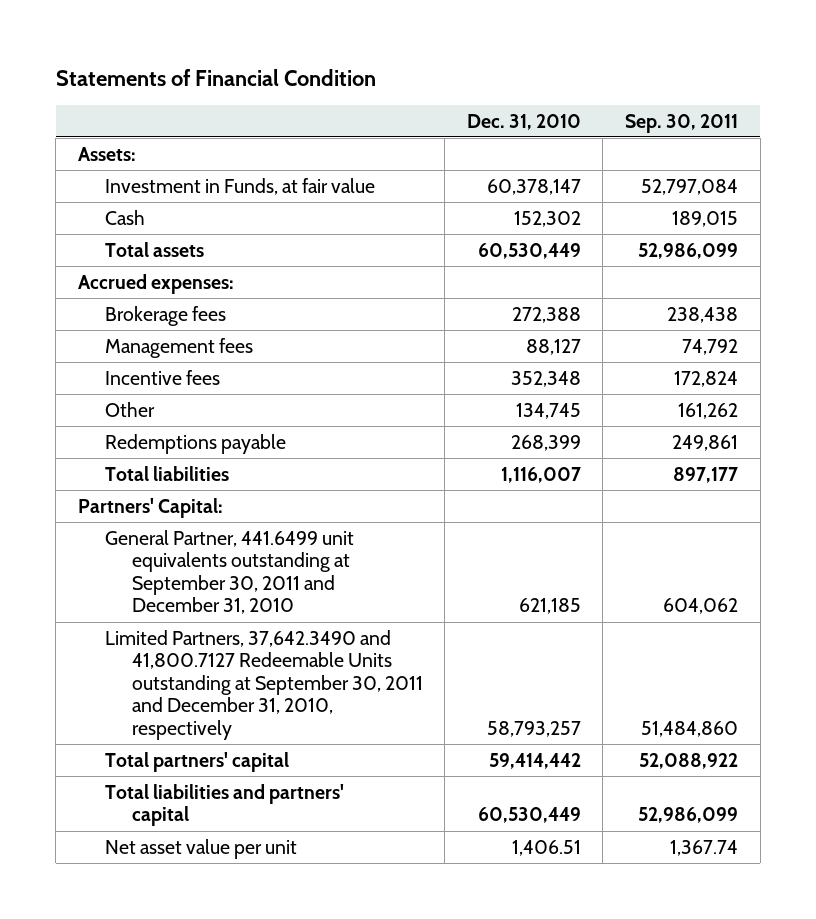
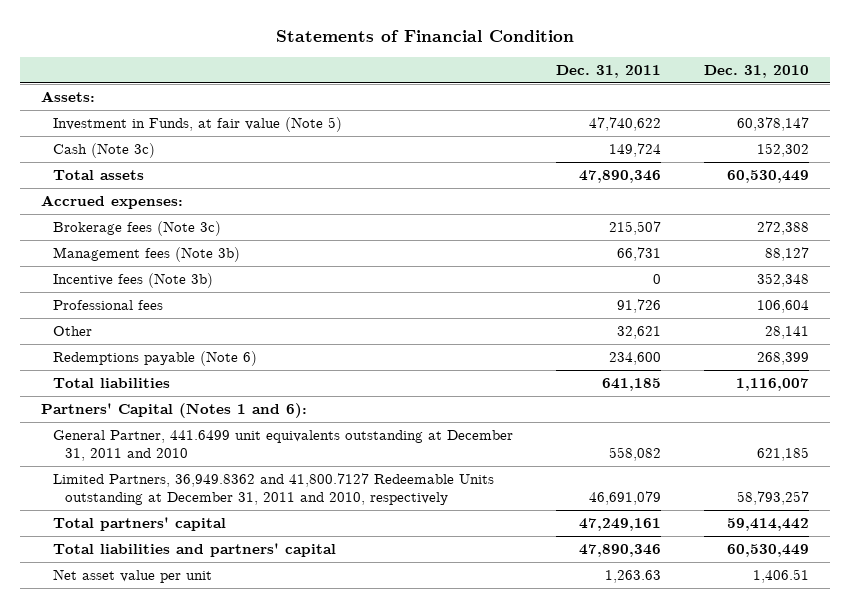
- | Dec. 31, 2010 | Sep. 30, 2011
+ | Dec. 31, 2011 | Dec. 31, 2010
- Investment in Funds, at fair value | 60,378,147 | 52,797,084
- Cash | 152,302 | 189,015
+ Investment in Funds, at fair value (Note 5) | 47,740,622 | 60,378,147
+ Cash (Note 3c) | 149,724 | 152,302
- Brokerage fees | 272,388 | 238,438
- Management fees | 88,127 | 74,792
- Incentive fees | 352,348 | 172,824
- Other | 134,745 | 161,262
- Redemptions payable | 268,399 | 249,861
+ Brokerage fees (Note 3c) | 215,507 | 272,388
+ Management fees (Note 3b) | 66,731 | 88,127
+ Incentive fees (Note 3b) | 0 | 352,348
+ Professional fees | 91,726 | 106,604
+ Other | 32,621 | 28,141
+ Redemptions payable (Note 6) | 234,600 | 268,399
- Partners' Capital:
- General Partner, 441.6499 unit equivalents outstanding at September 30, 2011 and December 31, 2010 | 621,185 | 604,062
- Limited Partners, 37,642.3490 and 41,800.7127 Redeemable Units outstanding at September 30, 2011 and December 31, 2010, respectively | 58,793,257 | 51,484,860
+ Partners' Capital (Notes 1 and 6):
+ General Partner, 441.6499 unit equivalents outstanding at December 31, 2011 and 2010 | 558,082 | 621,185
+ Limited Partners, 36,949.8362 and 41,800.7127 Redeemable Units outstanding at December 31, 2011 and 2010, respectively | 46,691,079 | 58,793,257

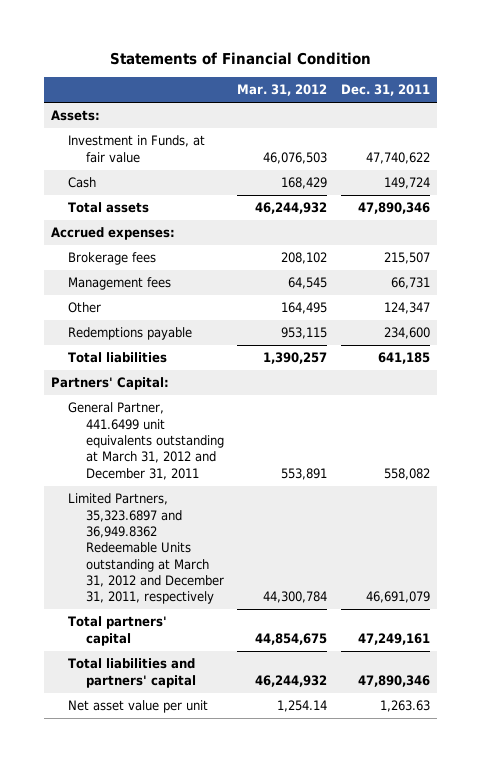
- | Dec. 31, 2011 | Dec. 31, 2010
+ | Mar. 31, 2012 | Dec. 31, 2011
- Investment in Funds, at fair value (Note 5) | 47,740,622 | 60,378,147
- Cash (Note 3c) | 149,724 | 152,302
+ Investment in Funds, at fair value | 46,076,503 | 47,740,622
+ Cash | 168,429 | 149,724
- Brokerage fees (Note 3c) | 215,507 | 272,388
- Management fees (Note 3b) | 66,731 | 88,127
- Incentive fees (Note 3b) | 0 | 352,348
- Professional fees | 91,726 | 106,604
- Other | 32,621 | 28,141
- Redemptions payable (Note 6) | 234,600 | 268,399
+ Brokerage fees | 208,102 | 215,507
+ Management fees | 64,545 | 66,731
+ Other | 164,495 | 124,347
+ Redemptions payable | 953,115 | 234,600
- Partners' Capital (Notes 1 and 6):
- General Partner, 441.6499 unit equivalents outstanding at December 31, 2011 and 2010 | 558,082 | 621,185
- Limited Partners, 36,949.8362 and 41,800.7127 Redeemable Units outstanding at December 31, 2011 and 2010, respectively | 46,691,079 | 58,793,257
+ Partners' Capital:
+ General Partner, 441.6499 unit equivalents outstanding at March 31, 2012 and December 31, 2011 | 553,891 | 558,082
+ Limited Partners, 35,323.6897 and 36,949.8362 Redeemable Units outstanding at March 31, 2012 and December 31, 2011, respectively | 44,300,784 | 46,691,079

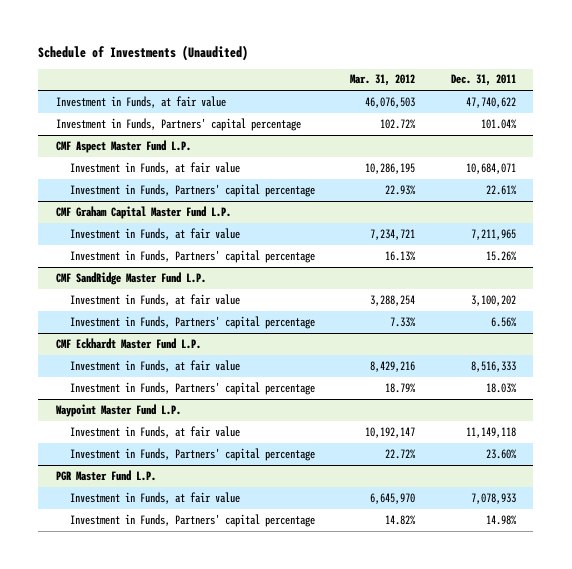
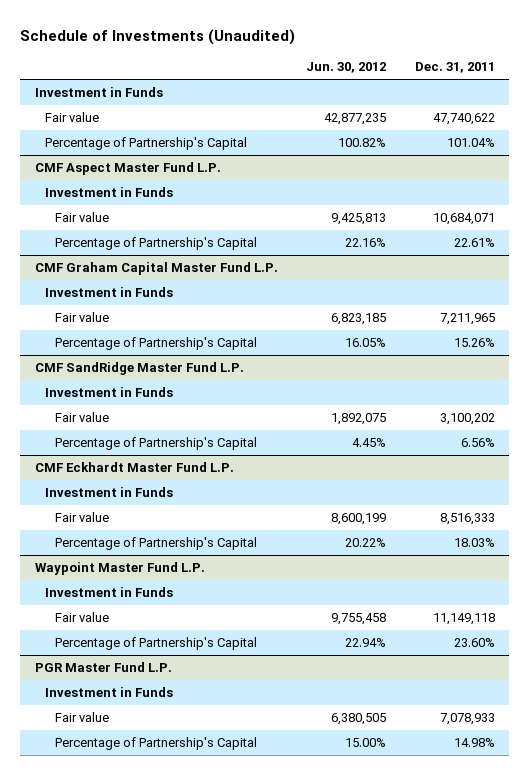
- | Mar. 31, 2012 | Dec. 31, 2011
+ | Jun. 30, 2012 | Dec. 31, 2011
- Investment in Funds, at fair value | 46,076,503 | 47,740,622
- Investment in Funds, Partners' capital percentage | 102.72% | 101.04%
+ Investment in Funds
+ Fair value | 42,877,235 | 47,740,622
+ Percentage of Partnership's Capital | 100.82% | 101.04%
@ CMF Aspect Master Fund L.P.
- Investment in Funds, at fair value | 10,286,195 | 10,684,071
- Investment in Funds, Partners' capital percentage | 22.93% | 22.61%
+ Investment in Funds
+ Fair value | 9,425,813 | 10,684,071
+ Percentage of Partnership's Capital | 22.16% | 22.61%
@ CMF Graham Capital Master Fund L.P.
- Investment in Funds, at fair value | 7,234,721 | 7,211,965
- Investment in Funds, Partners' capital percentage | 16.13% | 15.26%
+ Investment in Funds
+ Fair value | 6,823,185 | 7,211,965
+ Percentage of Partnership's Capital | 16.05% | 15.26%
@ CMF SandRidge Master Fund L.P.
- Investment in Funds, at fair value | 3,288,254 | 3,100,202
- Investment in Funds, Partners' capital percentage | 7.33% | 6.56%
+ Investment in Funds
+ Fair value | 1,892,075 | 3,100,202
+ Percentage of Partnership's Capital | 4.45% | 6.56%
@ CMF Eckhardt Master Fund L.P.
- Investment in Funds, at fair value | 8,429,216 | 8,516,333
- Investment in Funds, Partners' capital percentage | 18.79% | 18.03%
+ Investment in Funds
+ Fair value | 8,600,199 | 8,516,333
+ Percentage of Partnership's Capital | 20.22% | 18.03%
@ Waypoint Master Fund L.P.
- Investment in Funds, at fair value | 10,192,147 | 11,149,118
- Investment in Funds, Partners' capital percentage | 22.72% | 23.60%
+ Investment in Funds
+ Fair value | 9,755,458 | 11,149,118
+ Percentage of Partnership's Capital | 22.94% | 23.60%
@ PGR Master Fund L.P.
- Investment in Funds, at fair value | 6,645,970 | 7,078,933
- Investment in Funds, Partners' capital percentage | 14.82% | 14.98%
+ Investment in Funds
+ Fair value | 6,380,505 | 7,078,933
+ Percentage of Partnership's Capital | 15.00% | 14.98%

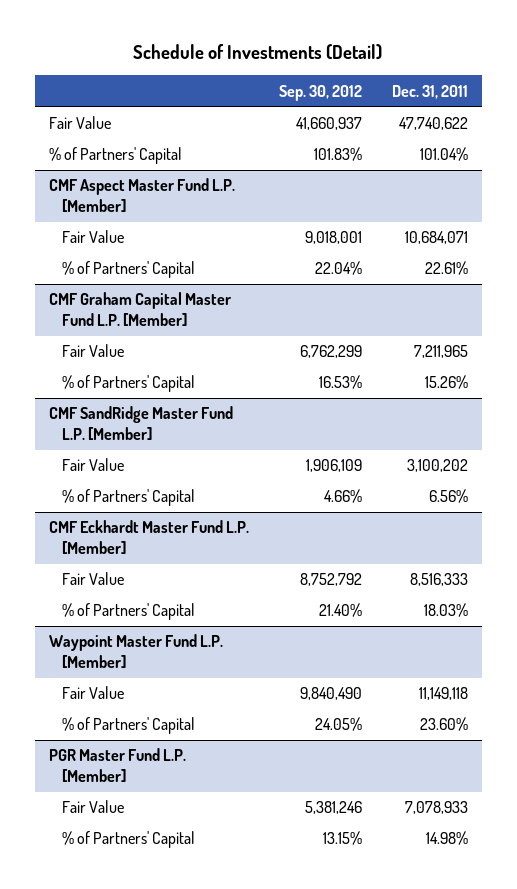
- Schedule of Investments (Unaudited)
+ Schedule of Investments (Detail)
- | Jun. 30, 2012 | Dec. 31, 2011
+ | Sep. 30, 2012 | Dec. 31, 2011
- Investment in Funds
- Fair value | 42,877,235 | 47,740,622
- Percentage of Partnership's Capital | 100.82% | 101.04%
- CMF Aspect Master Fund L.P.
- Investment in Funds
- Fair value | 9,425,813 | 10,684,071
- Percentage of Partnership's Capital | 22.16% | 22.61%
- CMF Graham Capital Master Fund L.P.
- Investment in Funds
- Fair value | 6,823,185 | 7,211,965
- Percentage of Partnership's Capital | 16.05% | 15.26%
- CMF SandRidge Master Fund L.P.
- Investment in Funds
- Fair value | 1,892,075 | 3,100,202
- Percentage of Partnership's Capital | 4.45% | 6.56%
- CMF Eckhardt Master Fund L.P.
- Investment in Funds
- Fair value | 8,600,199 | 8,516,333
- Percentage of Partnership's Capital | 20.22% | 18.03%
- Waypoint Master Fund L.P.
- Investment in Funds
- Fair value | 9,755,458 | 11,149,118
- Percentage of Partnership's Capital | 22.94% | 23.60%
- PGR Master Fund L.P.
- Investment in Funds
- Fair value | 6,380,505 | 7,078,933
- Percentage of Partnership's Capital | 15.00% | 14.98%
+ Fair Value | 41,660,937 | 47,740,622
+ % of Partners' Capital | 101.83% | 101.04%
+ CMF Aspect Master Fund L.P. [Member]
+ Fair Value | 9,018,001 | 10,684,071
+ % of Partners' Capital | 22.04% | 22.61%
+ CMF Graham Capital Master Fund L.P. [Member]
+ Fair Value | 6,762,299 | 7,211,965
+ % of Partners' Capital | 16.53% | 15.26%
+ CMF SandRidge Master Fund L.P. [Member]
+ Fair Value | 1,906,109 | 3,100,202
+ % of Partners' Capital | 4.66% | 6.56%
+ CMF Eckhardt Master Fund L.P. [Member]
+ Fair Value | 8,752,792 | 8,516,333
+ % of Partners' Capital | 21.40% | 18.03%
+ Waypoint Master Fund L.P. [Member]
+ Fair Value | 9,840,490 | 11,149,118
+ % of Partners' Capital | 24.05% | 23.60%
+ PGR Master Fund L.P. [Member]
+ Fair Value | 5,381,246 | 7,078,933
+ % of Partners' Capital | 13.15% | 14.98%

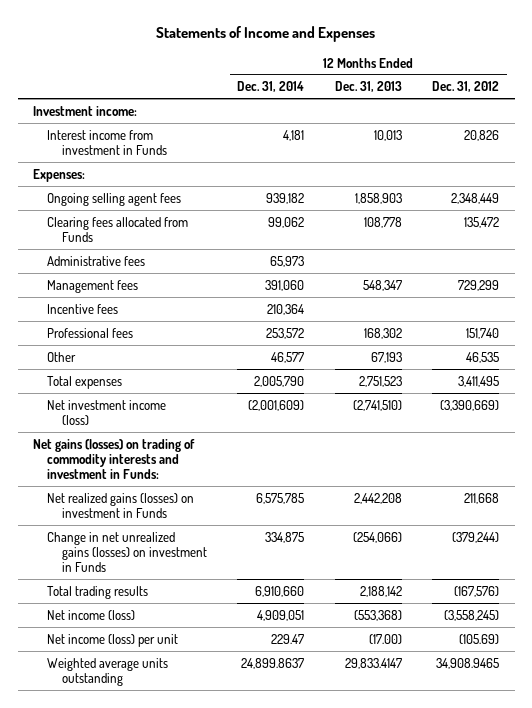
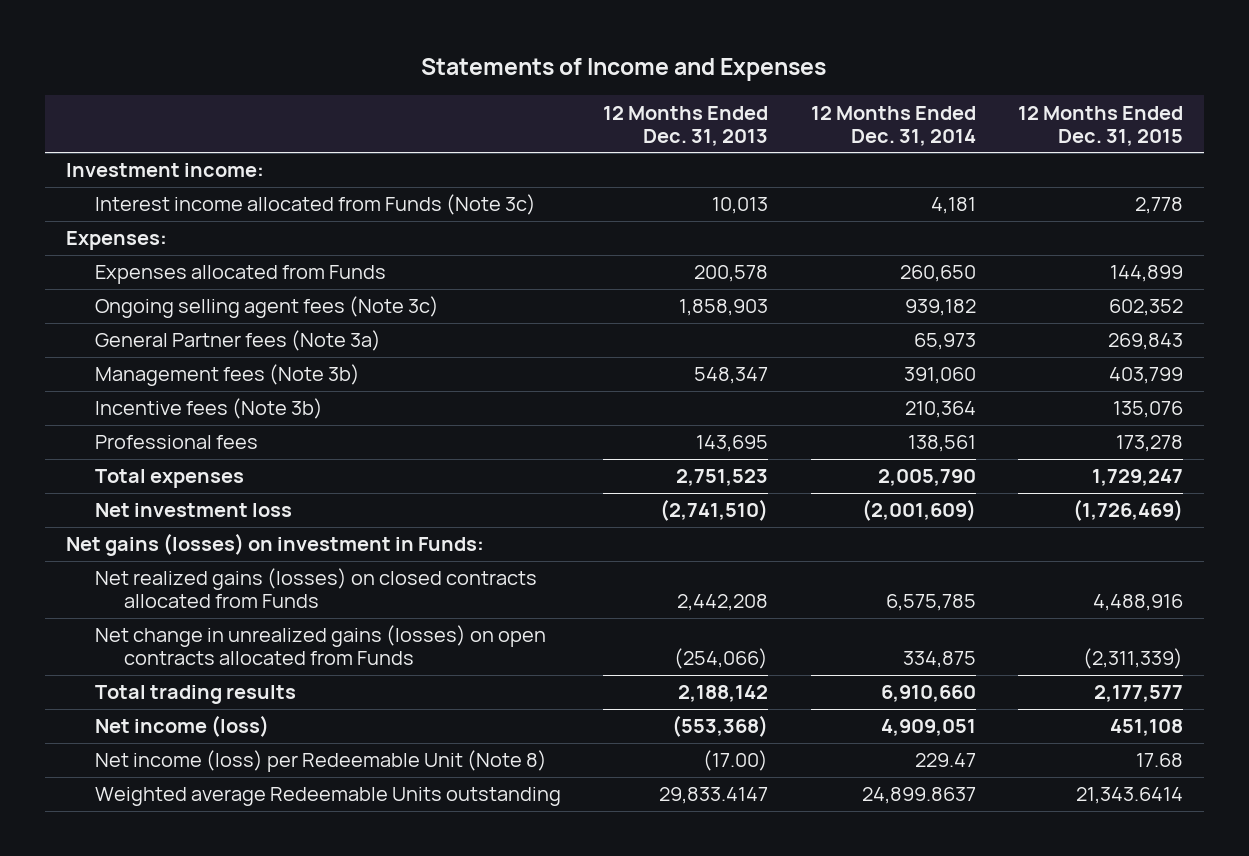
- | 12 Months Ended Dec. 31, 2014 | 12 Months Ended Dec. 31, 2013 | 12 Months Ended Dec. 31, 2012
+ | 12 Months Ended Dec. 31, 2013 | 12 Months Ended Dec. 31, 2014 | 12 Months Ended Dec. 31, 2015
- Interest income from investment in Funds | 4,181 | 10,013 | 20,826
+ Interest income allocated from Funds (Note 3c) | 10,013 | 4,181 | 2,778
- Ongoing selling agent fees | 939,182 | 1,858,903 | 2,348,449
- Clearing fees allocated from Funds | 99,062 | 108,778 | 135,472
- Administrative fees | 65,973 | |
- Management fees | 391,060 | 548,347 | 729,299
- Incentive fees | 210,364 | |
- Professional fees | 253,572 | 168,302 | 151,740
- Other | 46,577 | 67,193 | 46,535
+ Expenses allocated from Funds | 200,578 | 260,650 | 144,899
+ Ongoing selling agent fees (Note 3c) | 1,858,903 | 939,182 | 602,352
+ General Partner fees (Note 3a) | | 65,973 | 269,843
+ Management fees (Note 3b) | 548,347 | 391,060 | 403,799
+ Incentive fees (Note 3b) | | 210,364 | 135,076
+ Professional fees | 143,695 | 138,561 | 173,278
- Net investment income (loss) | (2,001,609) | (2,741,510) | (3,390,669)
- Net gains (losses) on trading of commodity interests and investment in Funds:
- Net realized gains (losses) on investment in Funds | 6,575,785 | 2,442,208 | 211,668
- Change in net unrealized gains (losses) on investment in Funds | 334,875 | (254,066) | (379,244)
+ Net investment loss | (2,741,510) | (2,001,609) | (1,726,469)
+ Net gains (losses) on investment in Funds:
+ Net realized gains (losses) on closed contracts allocated from Funds | 2,442,208 | 6,575,785 | 4,488,916
+ Net change in unrealized gains (losses) on open contracts allocated from Funds | (254,066) | 334,875 | (2,311,339)
- Net income (loss) per unit | 229.47 | (17.00) | (105.69)
- Weighted average units outstanding | 24,899.8637 | 29,833.4147 | 34,908.9465
+ Net income (loss) per Redeemable Unit (Note 8) | (17.00) | 229.47 | 17.68
+ Weighted average Redeemable Units outstanding | 29,833.4147 | 24,899.8637 | 21,343.6414

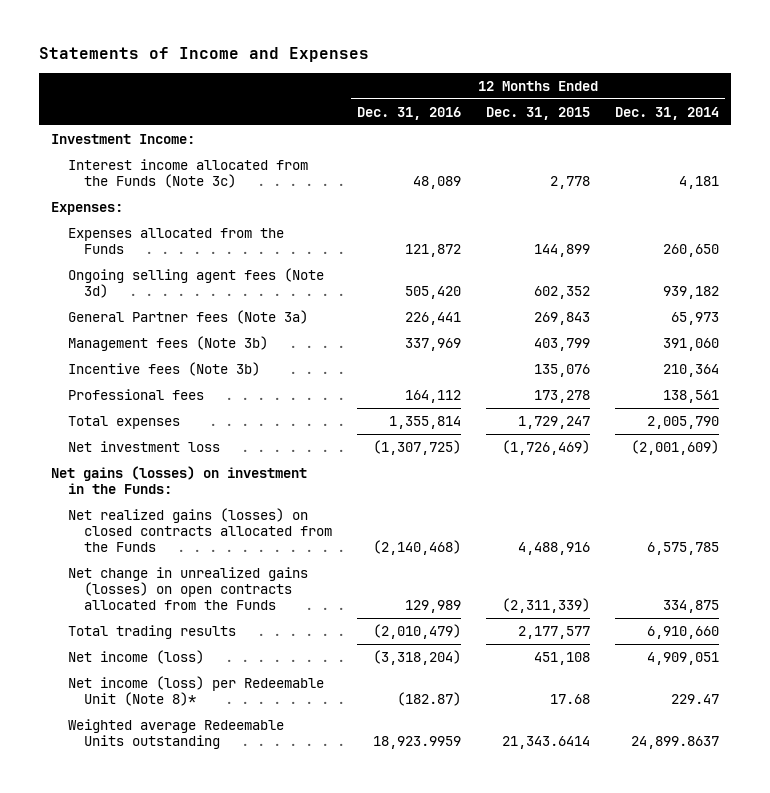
- | 12 Months Ended Dec. 31, 2013 | 12 Months Ended Dec. 31, 2014 | 12 Months Ended Dec. 31, 2015
+ | 12 Months Ended Dec. 31, 2016 | 12 Months Ended Dec. 31, 2015 | 12 Months Ended Dec. 31, 2014
- Investment income:
- Interest income allocated from Funds (Note 3c) | 10,013 | 4,181 | 2,778
+ Investment Income:
+ Interest income allocated from the Funds (Note 3c) | 48,089 | 2,778 | 4,181
- Expenses allocated from Funds | 200,578 | 260,650 | 144,899
- Ongoing selling agent fees (Note 3c) | 1,858,903 | 939,182 | 602,352
+ Expenses allocated from the Funds | 121,872 | 144,899 | 260,650
+ Ongoing selling agent fees (Note 3d) | 505,420 | 602,352 | 939,182
- Net gains (losses) on investment in Funds:
- Net realized gains (losses) on closed contracts allocated from Funds | 2,442,208 | 6,575,785 | 4,488,916
- Net change in unrealized gains (losses) on open contracts allocated from Funds | (254,066) | 334,875 | (2,311,339)
+ Net gains (losses) on investment in the Funds:
+ Net realized gains (losses) on closed contracts allocated from the Funds | (2,140,468) | 4,488,916 | 6,575,785
+ Net change in unrealized gains (losses) on open contracts allocated from the Funds | 129,989 | (2,311,339) | 334,875
- Net income (loss) per Redeemable Unit (Note 8) | (17.00) | 229.47 | 17.68
+ Net income (loss) per Redeemable Unit (Note 8)* | (182.87) | 17.68 | 229.47

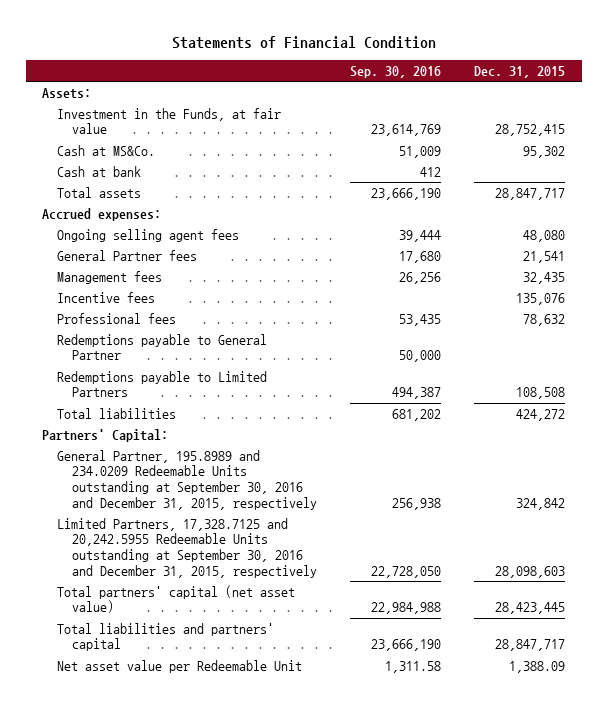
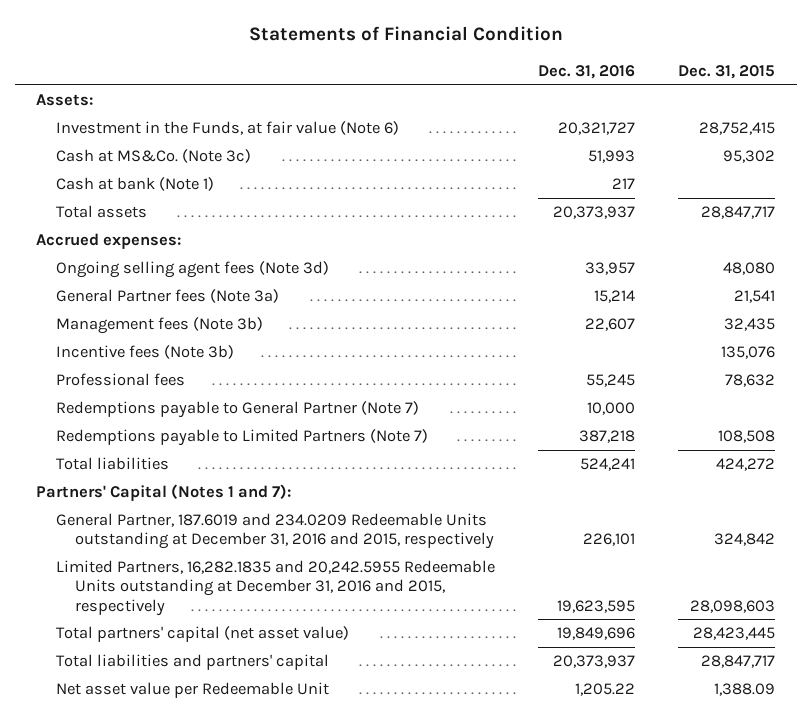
- | Sep. 30, 2016 | Dec. 31, 2015
+ | Dec. 31, 2016 | Dec. 31, 2015
- Investment in the Funds, at fair value | 23,614,769 | 28,752,415
- Cash at MS&Co. | 51,009 | 95,302
- Cash at bank | 412 |
+ Investment in the Funds, at fair value (Note 6) | 20,321,727 | 28,752,415
+ Cash at MS&Co. (Note 3c) | 51,993 | 95,302
+ Cash at bank (Note 1) | 217 |
- Ongoing selling agent fees | 39,444 | 48,080
- General Partner fees | 17,680 | 21,541
- Management fees | 26,256 | 32,435
- Incentive fees | | 135,076
+ Ongoing selling agent fees (Note 3d) | 33,957 | 48,080
+ General Partner fees (Note 3a) | 15,214 | 21,541
+ Management fees (Note 3b) | 22,607 | 32,435
+ Incentive fees (Note 3b) | | 135,076
- Redemptions payable to General Partner | 50,000 |
- Redemptions payable to Limited Partners | 494,387 | 108,508
+ Redemptions payable to General Partner (Note 7) | 10,000 |
+ Redemptions payable to Limited Partners (Note 7) | 387,218 | 108,508
- Partners' Capital:
- General Partner, 195.8989 and 234.0209 Redeemable Units outstanding at September 30, 2016 and December 31, 2015, respectively | 256,938 | 324,842
- Limited Partners, 17,328.7125 and 20,242.5955 Redeemable Units outstanding at September 30, 2016 and December 31, 2015, respectively | 22,728,050 | 28,098,603
+ Partners' Capital (Notes 1 and 7):
+ General Partner, 187.6019 and 234.0209 Redeemable Units outstanding at December 31, 2016 and 2015, respectively | 226,101 | 324,842
+ Limited Partners, 16,282.1835 and 20,242.5955 Redeemable Units outstanding at December 31, 2016 and 2015, respectively | 19,623,595 | 28,098,603

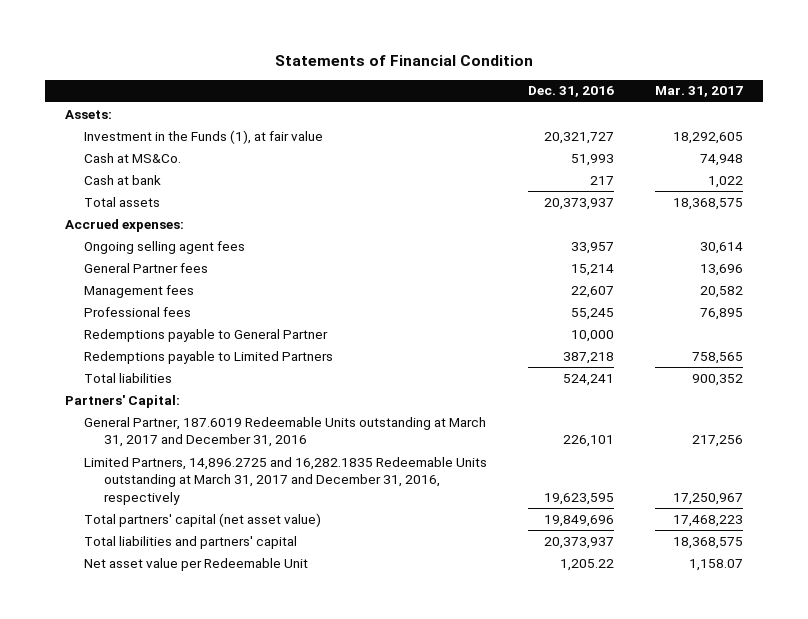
- | Dec. 31, 2016 | Dec. 31, 2015
+ | Dec. 31, 2016 | Mar. 31, 2017
- Investment in the Funds, at fair value (Note 6) | 20,321,727 | 28,752,415
- Cash at MS&Co. (Note 3c) | 51,993 | 95,302
- Cash at bank (Note 1) | 217 |
+ Investment in the Funds (1), at fair value | 20,321,727 | 18,292,605
+ Cash at MS&Co. | 51,993 | 74,948
+ Cash at bank | 217 | 1,022
- Ongoing selling agent fees (Note 3d) | 33,957 | 48,080
- General Partner fees (Note 3a) | 15,214 | 21,541
- Management fees (Note 3b) | 22,607 | 32,435
- Incentive fees (Note 3b) | | 135,076
+ Ongoing selling agent fees | 33,957 | 30,614
+ General Partner fees | 15,214 | 13,696
+ Management fees | 22,607 | 20,582
- Redemptions payable to General Partner (Note 7) | 10,000 |
- Redemptions payable to Limited Partners (Note 7) | 387,218 | 108,508
+ Redemptions payable to General Partner | 10,000 |
+ Redemptions payable to Limited Partners | 387,218 | 758,565
- Partners' Capital (Notes 1 and 7):
- General Partner, 187.6019 and 234.0209 Redeemable Units outstanding at December 31, 2016 and 2015, respectively | 226,101 | 324,842
- Limited Partners, 16,282.1835 and 20,242.5955 Redeemable Units outstanding at December 31, 2016 and 2015, respectively | 19,623,595 | 28,098,603
+ Partners' Capital:
+ General Partner, 187.6019 Redeemable Units outstanding at March 31, 2017 and December 31, 2016 | 226,101 | 217,256
+ Limited Partners, 14,896.2725 and 16,282.1835 Redeemable Units outstanding at March 31, 2017 and December 31, 2016, respectively | 19,623,595 | 17,250,967

